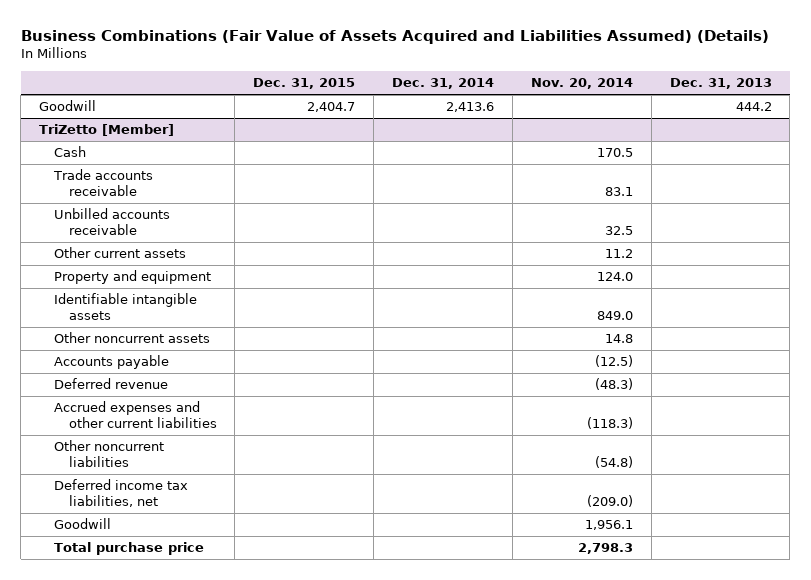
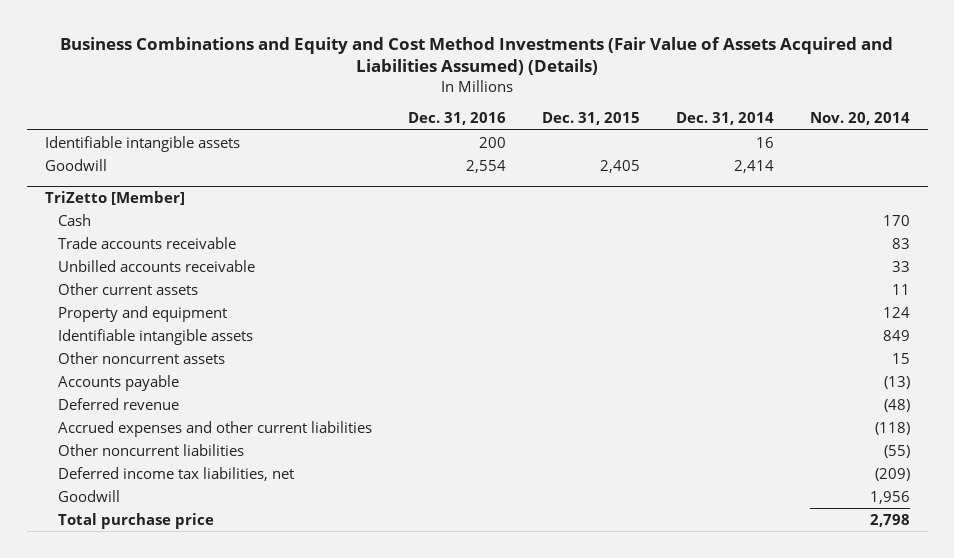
- Business Combinations (Fair Value of Assets Acquired and Liabilities Assumed) (Details)
+ Business Combinations and Equity and Cost Method Investments (Fair Value of Assets Acquired and Liabilities Assumed) (Details)
- | Dec. 31, 2015 | Dec. 31, 2014 | Nov. 20, 2014 | Dec. 31, 2013
+ | Dec. 31, 2016 | Dec. 31, 2015 | Dec. 31, 2014 | Nov. 20, 2014
- Goodwill | 2,404.7 | 2,413.6 | | 444.2
+ Identifiable intangible assets | 200 | | 16 |
+ Goodwill | 2,554 | 2,405 | 2,414 |
@ TriZetto [Member]
- Cash | | | 170.5 |
- Trade accounts receivable | | | 83.1 |
- Unbilled accounts receivable | | | 32.5 |
- Other current assets | | | 11.2 |
- Property and equipment | | | 124.0 |
- Identifiable intangible assets | | | 849.0 |
- Other noncurrent assets | | | 14.8 |
- Accounts payable | | | (12.5) |
- Deferred revenue | | | (48.3) |
- Accrued expenses and other current liabilities | | | (118.3) |
- Other noncurrent liabilities | | | (54.8) |
- Deferred income tax liabilities, net | | | (209.0) |
- Goodwill | | | 1,956.1 |
- Total purchase price | | | 2,798.3 |
+ Cash | | | | 170
+ Trade accounts receivable | | | | 83
+ Unbilled accounts receivable | | | | 33
+ Other current assets | | | | 11
+ Property and equipment | | | | 124
+ Identifiable intangible assets | | | | 849
+ Other noncurrent assets | | | | 15
+ Accounts payable | | | | (13)
+ Deferred revenue | | | | (48)
+ Accrued expenses and other current liabilities | | | | (118)
+ Other noncurrent liabilities | | | | (55)
+ Deferred income tax liabilities, net | | | | (209)
+ Goodwill | | | | 1,956
+ Total purchase price | | | | 2,798

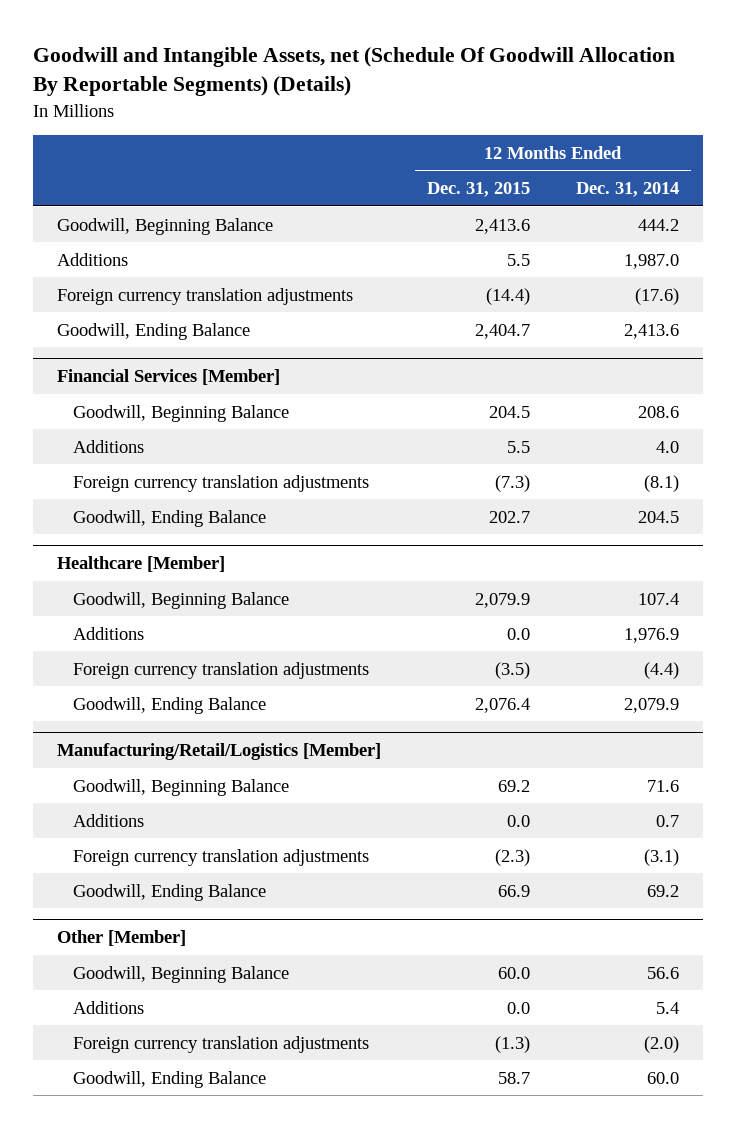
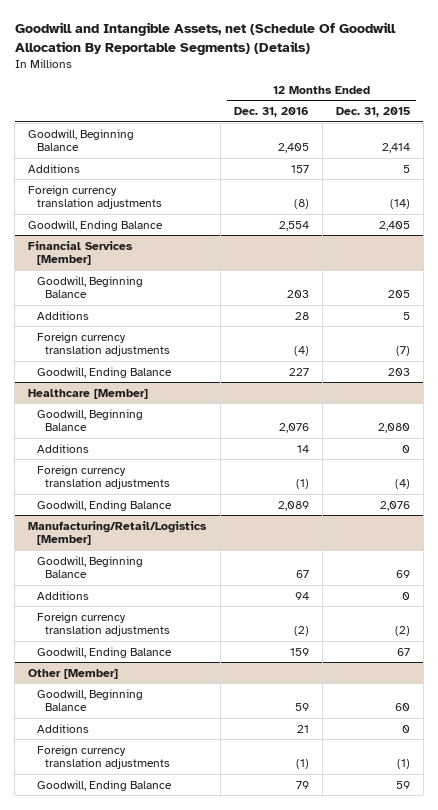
- | 12 Months Ended Dec. 31, 2015 | 12 Months Ended Dec. 31, 2014
+ | 12 Months Ended Dec. 31, 2016 | 12 Months Ended Dec. 31, 2015
- Goodwill, Beginning Balance | 2,413.6 | 444.2
- Additions | 5.5 | 1,987.0
- Foreign currency translation adjustments | (14.4) | (17.6)
- Goodwill, Ending Balance | 2,404.7 | 2,413.6
+ Goodwill, Beginning Balance | 2,405 | 2,414
+ Additions | 157 | 5
+ Foreign currency translation adjustments | (8) | (14)
+ Goodwill, Ending Balance | 2,554 | 2,405
@ Financial Services [Member]
- Goodwill, Beginning Balance | 204.5 | 208.6
- Additions | 5.5 | 4.0
- Foreign currency translation adjustments | (7.3) | (8.1)
- Goodwill, Ending Balance | 202.7 | 204.5
+ Goodwill, Beginning Balance | 203 | 205
+ Additions | 28 | 5
+ Foreign currency translation adjustments | (4) | (7)
+ Goodwill, Ending Balance | 227 | 203
@ Healthcare [Member]
- Goodwill, Beginning Balance | 2,079.9 | 107.4
- Additions | 0.0 | 1,976.9
- Foreign currency translation adjustments | (3.5) | (4.4)
- Goodwill, Ending Balance | 2,076.4 | 2,079.9
+ Goodwill, Beginning Balance | 2,076 | 2,080
+ Additions | 14 | 0
+ Foreign currency translation adjustments | (1) | (4)
+ Goodwill, Ending Balance | 2,089 | 2,076
@ Manufacturing/Retail/Logistics [Member]
- Goodwill, Beginning Balance | 69.2 | 71.6
- Additions | 0.0 | 0.7
- Foreign currency translation adjustments | (2.3) | (3.1)
- Goodwill, Ending Balance | 66.9 | 69.2
+ Goodwill, Beginning Balance | 67 | 69
+ Additions | 94 | 0
+ Foreign currency translation adjustments | (2) | (2)
+ Goodwill, Ending Balance | 159 | 67
@ Other [Member]
- Goodwill, Beginning Balance | 60.0 | 56.6
- Additions | 0.0 | 5.4
- Foreign currency translation adjustments | (1.3) | (2.0)
- Goodwill, Ending Balance | 58.7 | 60.0
+ Goodwill, Beginning Balance | 59 | 60
+ Additions | 21 | 0
+ Foreign currency translation adjustments | (1) | (1)
+ Goodwill, Ending Balance | 79 | 59

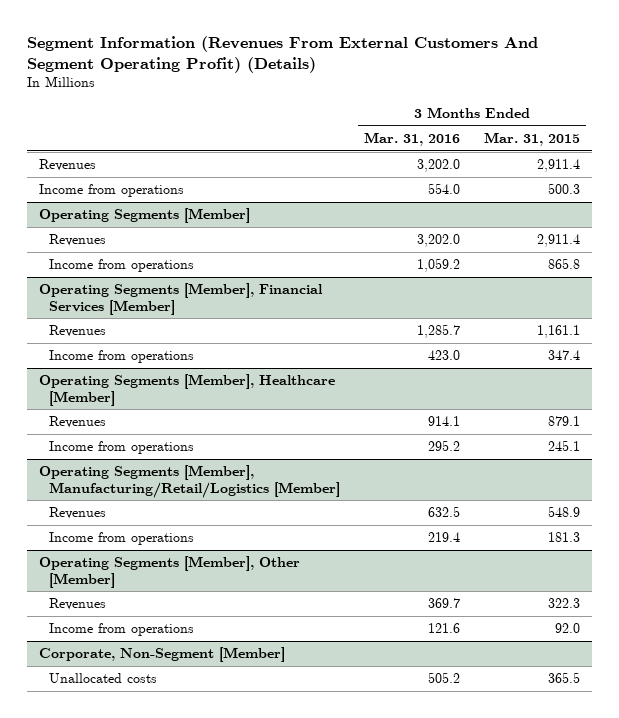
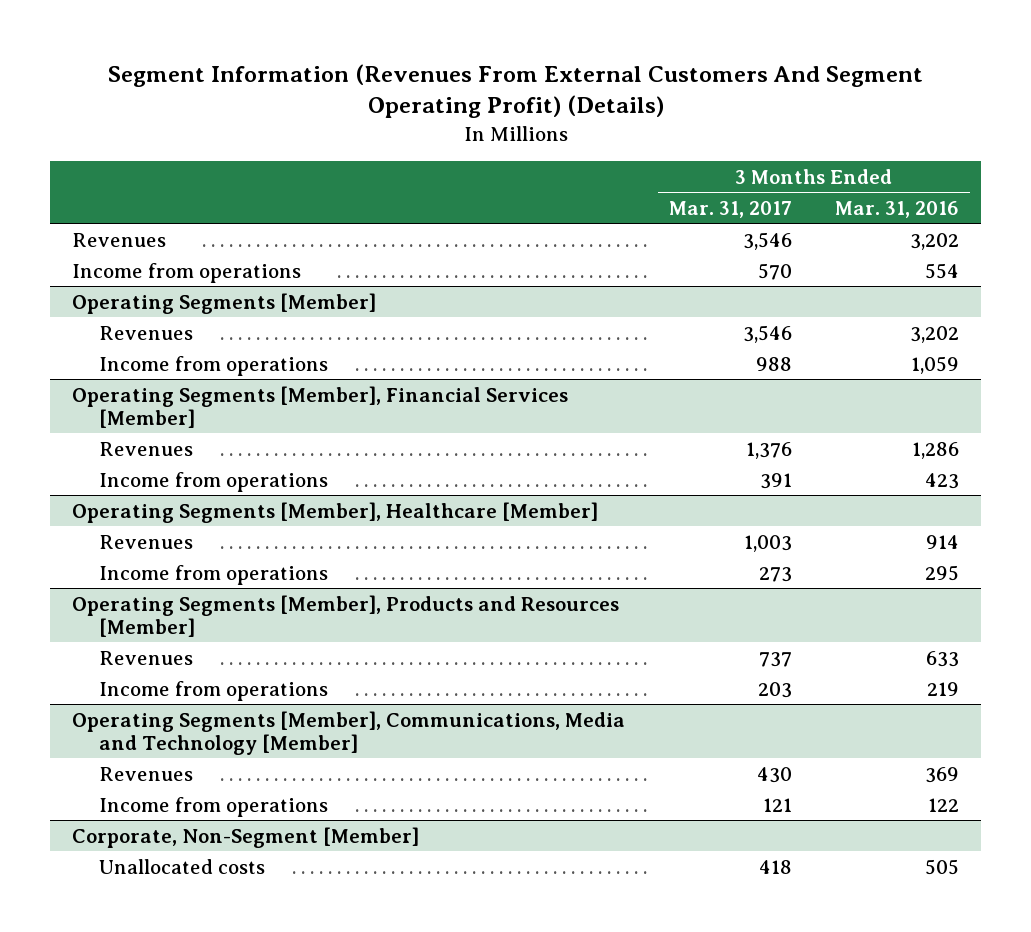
- | 3 Months Ended Mar. 31, 2016 | 3 Months Ended Mar. 31, 2015
+ | 3 Months Ended Mar. 31, 2017 | 3 Months Ended Mar. 31, 2016
- Revenues | 3,202.0 | 2,911.4
- Income from operations | 554.0 | 500.3
+ Revenues | 3,546 | 3,202
+ Income from operations | 570 | 554
@ Operating Segments [Member]
- Revenues | 3,202.0 | 2,911.4
- Income from operations | 1,059.2 | 865.8
+ Revenues | 3,546 | 3,202
+ Income from operations | 988 | 1,059
@ Operating Segments [Member], Financial Services [Member]
- Revenues | 1,285.7 | 1,161.1
- Income from operations | 423.0 | 347.4
+ Revenues | 1,376 | 1,286
+ Income from operations | 391 | 423
@ Operating Segments [Member], Healthcare [Member]
- Revenues | 914.1 | 879.1
- Income from operations | 295.2 | 245.1
- Operating Segments [Member], Manufacturing/Retail/Logistics [Member]
- Revenues | 632.5 | 548.9
- Income from operations | 219.4 | 181.3
- Operating Segments [Member], Other [Member]
- Revenues | 369.7 | 322.3
- Income from operations | 121.6 | 92.0
@ Operating Segments [Member], Healthcare [Member]
+ Revenues | 1,003 | 914
+ Income from operations | 273 | 295
+ Operating Segments [Member], Products and Resources [Member]
+ Revenues | 737 | 633
+ Income from operations | 203 | 219
+ Operating Segments [Member], Communications, Media and Technology [Member]
+ Revenues | 430 | 369
+ Income from operations | 121 | 122
@ Corporate, Non-Segment [Member]
- Unallocated costs | 505.2 | 365.5
+ Unallocated costs | 418 | 505

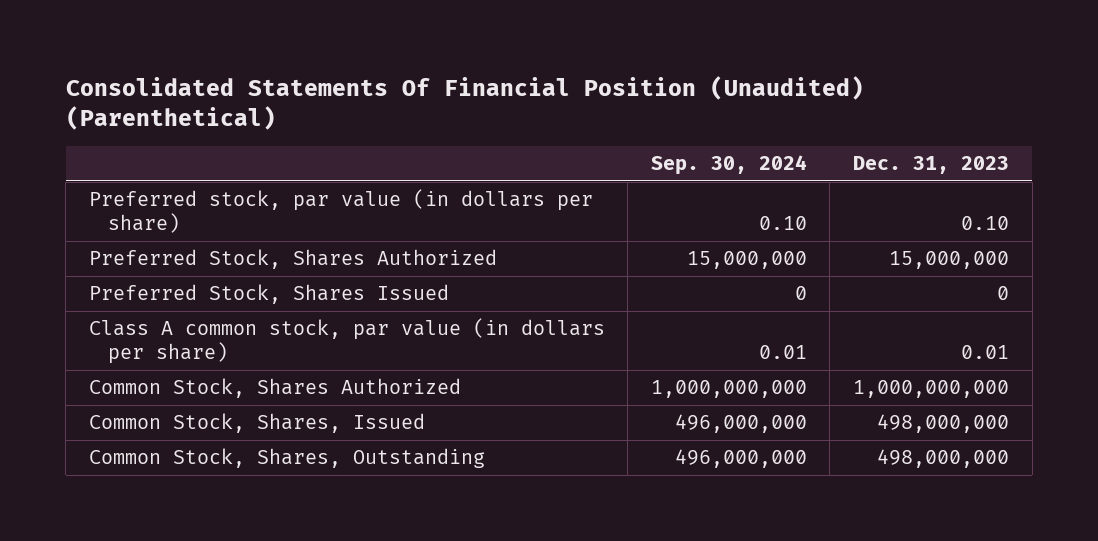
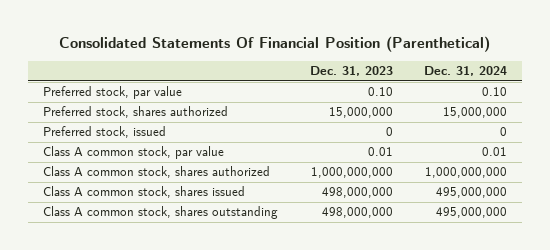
- Consolidated Statements Of Financial Position (Unaudited) (Parenthetical)
+ Consolidated Statements Of Financial Position (Parenthetical)
- | Sep. 30, 2024 | Dec. 31, 2023
+ | Dec. 31, 2023 | Dec. 31, 2024
- Preferred stock, par value (in dollars per share) | 0.10 | 0.10
- Preferred Stock, Shares Authorized | 15,000,000 | 15,000,000
- Preferred Stock, Shares Issued | 0 | 0
- Class A common stock, par value (in dollars per share) | 0.01 | 0.01
- Common Stock, Shares Authorized | 1,000,000,000 | 1,000,000,000
- Common Stock, Shares, Issued | 496,000,000 | 498,000,000
- Common Stock, Shares, Outstanding | 496,000,000 | 498,000,000
+ Preferred stock, par value | 0.10 | 0.10
+ Preferred stock, shares authorized | 15,000,000 | 15,000,000
+ Preferred stock, issued | 0 | 0
+ Class A common stock, par value | 0.01 | 0.01
+ Class A common stock, shares authorized | 1,000,000,000 | 1,000,000,000
+ Class A common stock, shares issued | 498,000,000 | 495,000,000
+ Class A common stock, shares outstanding | 498,000,000 | 495,000,000

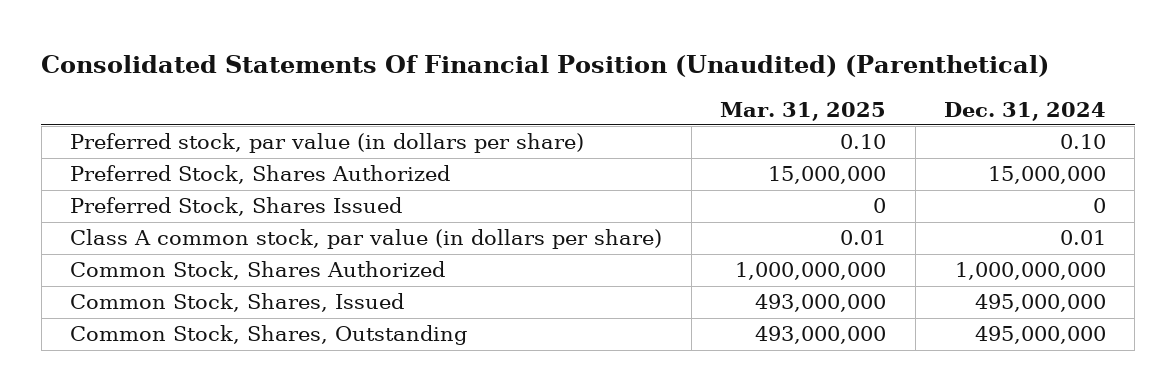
- Consolidated Statements Of Financial Position (Parenthetical)
+ Consolidated Statements Of Financial Position (Unaudited) (Parenthetical)
- | Dec. 31, 2023 | Dec. 31, 2024
+ | Mar. 31, 2025 | Dec. 31, 2024
- Preferred stock, par value | 0.10 | 0.10
- Preferred stock, shares authorized | 15,000,000 | 15,000,000
- Preferred stock, issued | 0 | 0
- Class A common stock, par value | 0.01 | 0.01
- Class A common stock, shares authorized | 1,000,000,000 | 1,000,000,000
- Class A common stock, shares issued | 498,000,000 | 495,000,000
- Class A common stock, shares outstanding | 498,000,000 | 495,000,000
+ Preferred stock, par value (in dollars per share) | 0.10 | 0.10
+ Preferred Stock, Shares Authorized | 15,000,000 | 15,000,000
+ Preferred Stock, Shares Issued | 0 | 0
+ Class A common stock, par value (in dollars per share) | 0.01 | 0.01
+ Common Stock, Shares Authorized | 1,000,000,000 | 1,000,000,000
+ Common Stock, Shares, Issued | 493,000,000 | 495,000,000
+ Common Stock, Shares, Outstanding | 493,000,000 | 495,000,000

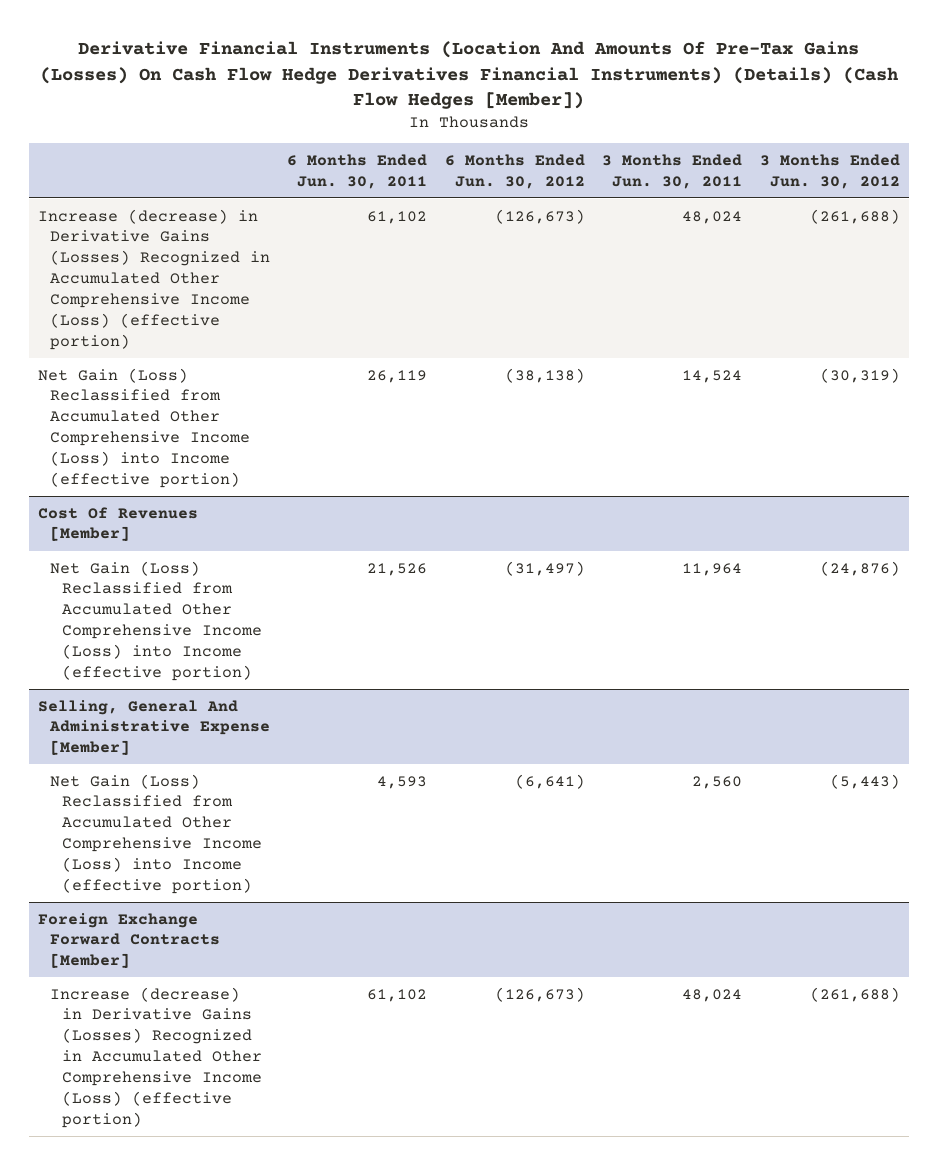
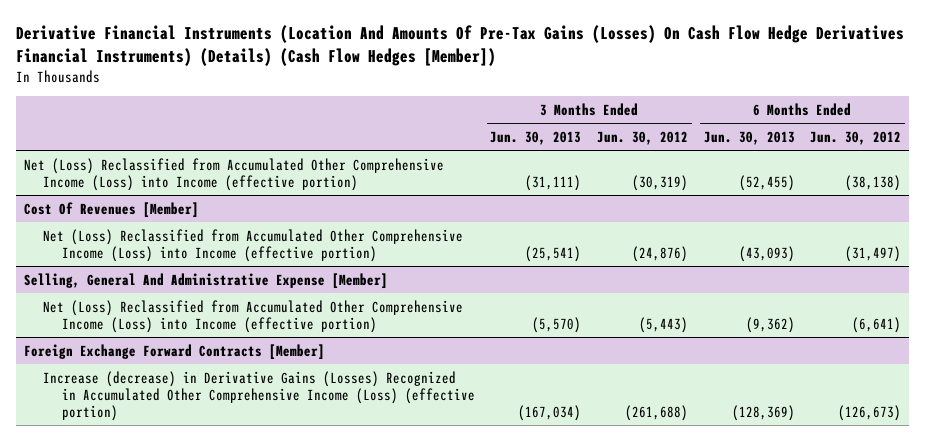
- | 6 Months Ended Jun. 30, 2011 | 6 Months Ended Jun. 30, 2012 | 3 Months Ended Jun. 30, 2011 | 3 Months Ended Jun. 30, 2012
+ | 3 Months Ended Jun. 30, 2013 | 3 Months Ended Jun. 30, 2012 | 6 Months Ended Jun. 30, 2013 | 6 Months Ended Jun. 30, 2012
- Increase (decrease) in Derivative Gains (Losses) Recognized in Accumulated Other Comprehensive Income (Loss) (effective portion) | 61,102 | (126,673) | 48,024 | (261,688)
- Net Gain (Loss) Reclassified from Accumulated Other Comprehensive Income (Loss) into Income (effective portion) | 26,119 | (38,138) | 14,524 | (30,319)
+ Net (Loss) Reclassified from Accumulated Other Comprehensive Income (Loss) into Income (effective portion) | (31,111) | (30,319) | (52,455) | (38,138)
@ Cost Of Revenues [Member]
- Net Gain (Loss) Reclassified from Accumulated Other Comprehensive Income (Loss) into Income (effective portion) | 21,526 | (31,497) | 11,964 | (24,876)
+ Net (Loss) Reclassified from Accumulated Other Comprehensive Income (Loss) into Income (effective portion) | (25,541) | (24,876) | (43,093) | (31,497)
@ Selling, General And Administrative Expense [Member]
- Net Gain (Loss) Reclassified from Accumulated Other Comprehensive Income (Loss) into Income (effective portion) | 4,593 | (6,641) | 2,560 | (5,443)
+ Net (Loss) Reclassified from Accumulated Other Comprehensive Income (Loss) into Income (effective portion) | (5,570) | (5,443) | (9,362) | (6,641)

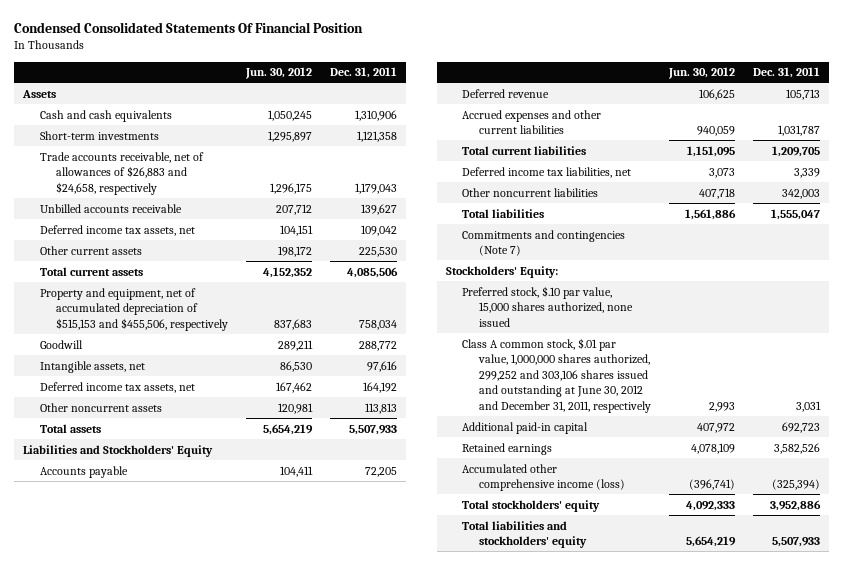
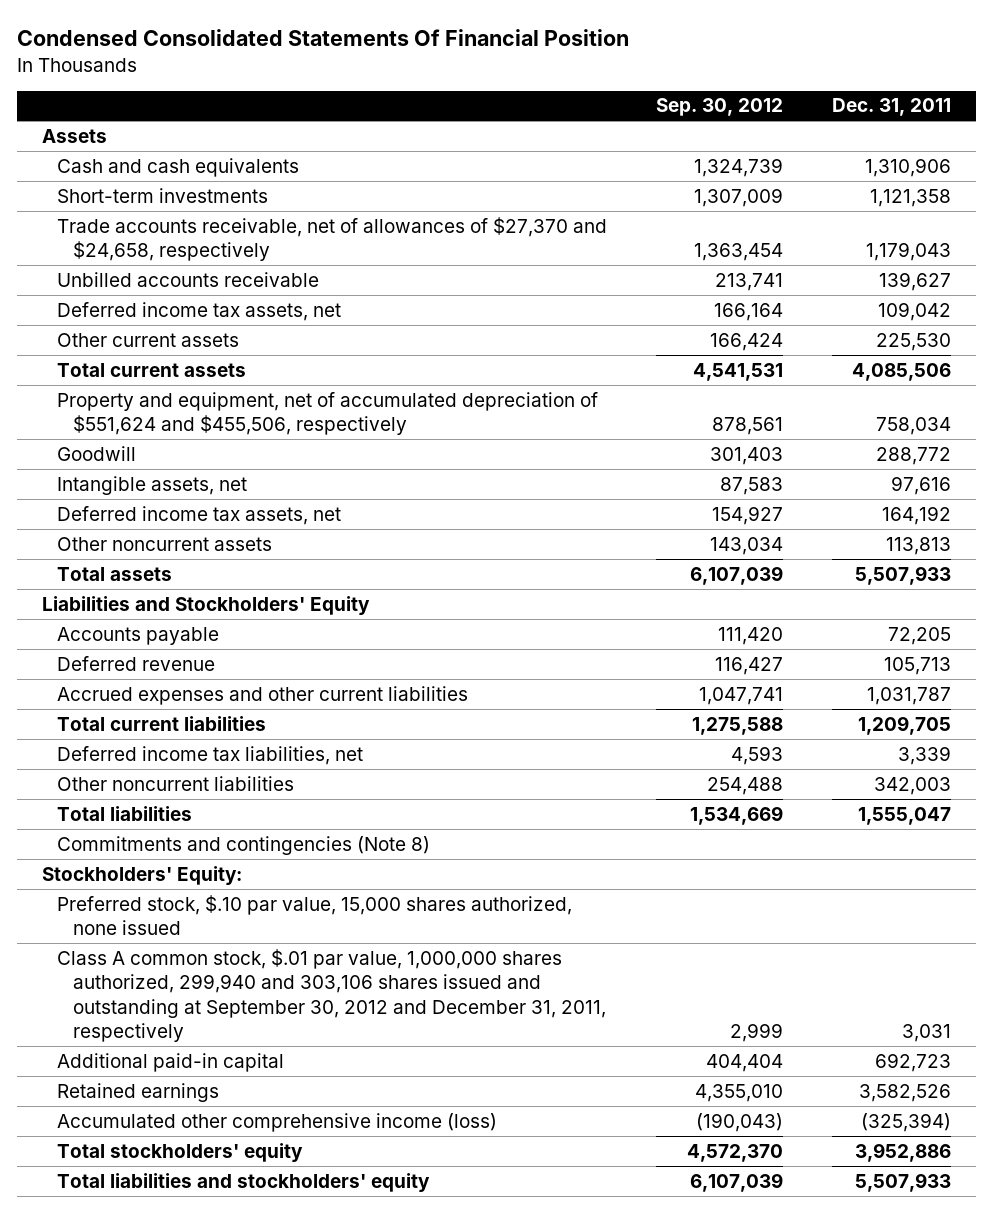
- | Jun. 30, 2012 | Dec. 31, 2011
+ | Sep. 30, 2012 | Dec. 31, 2011
- Trade accounts receivable, net of allowances of $26,883 and $24,658, respectively | 1,296,175 | 1,179,043
+ Trade accounts receivable, net of allowances of $27,370 and $24,658, respectively | 1,363,454 | 1,179,043
- Property and equipment, net of accumulated depreciation of $515,153 and $455,506, respectively | 837,683 | 758,034
+ Property and equipment, net of accumulated depreciation of $551,624 and $455,506, respectively | 878,561 | 758,034
- Commitments and contingencies (Note 7)
+ Commitments and contingencies (Note 8)
- Class A common stock, $.01 par value, 1,000,000 shares authorized, 299,252 and 303,106 shares issued and outstanding at June 30, 2012 and December 31, 2011, respectively | 2,993 | 3,031
+ Class A common stock, $.01 par value, 1,000,000 shares authorized, 299,940 and 303,106 shares issued and outstanding at September 30, 2012 and December 31, 2011, respectively | 2,999 | 3,031

